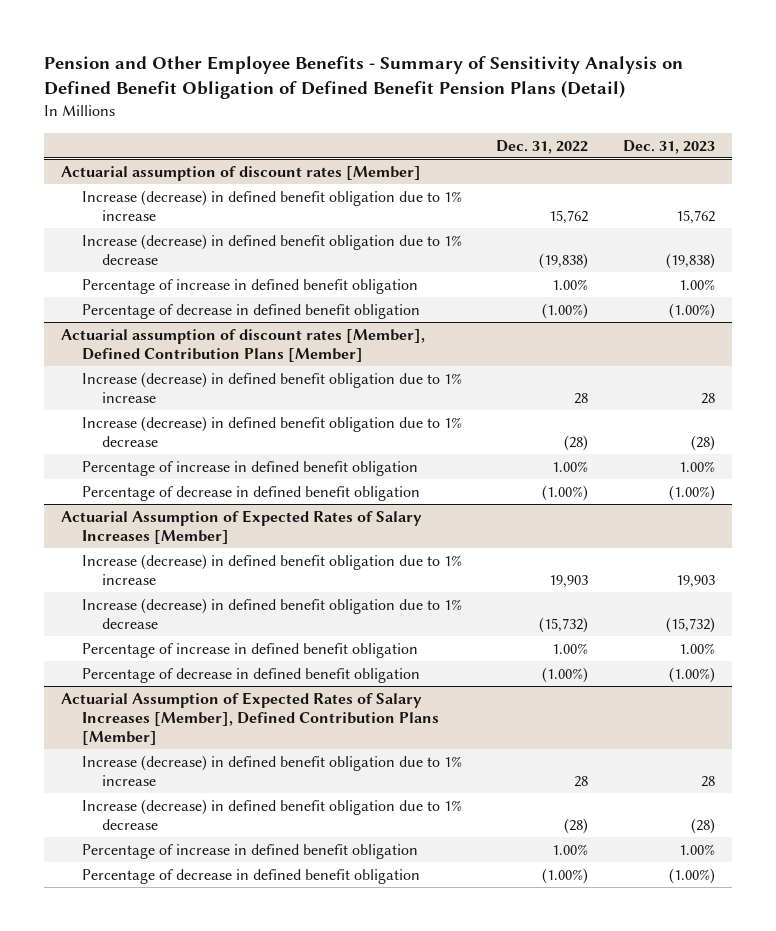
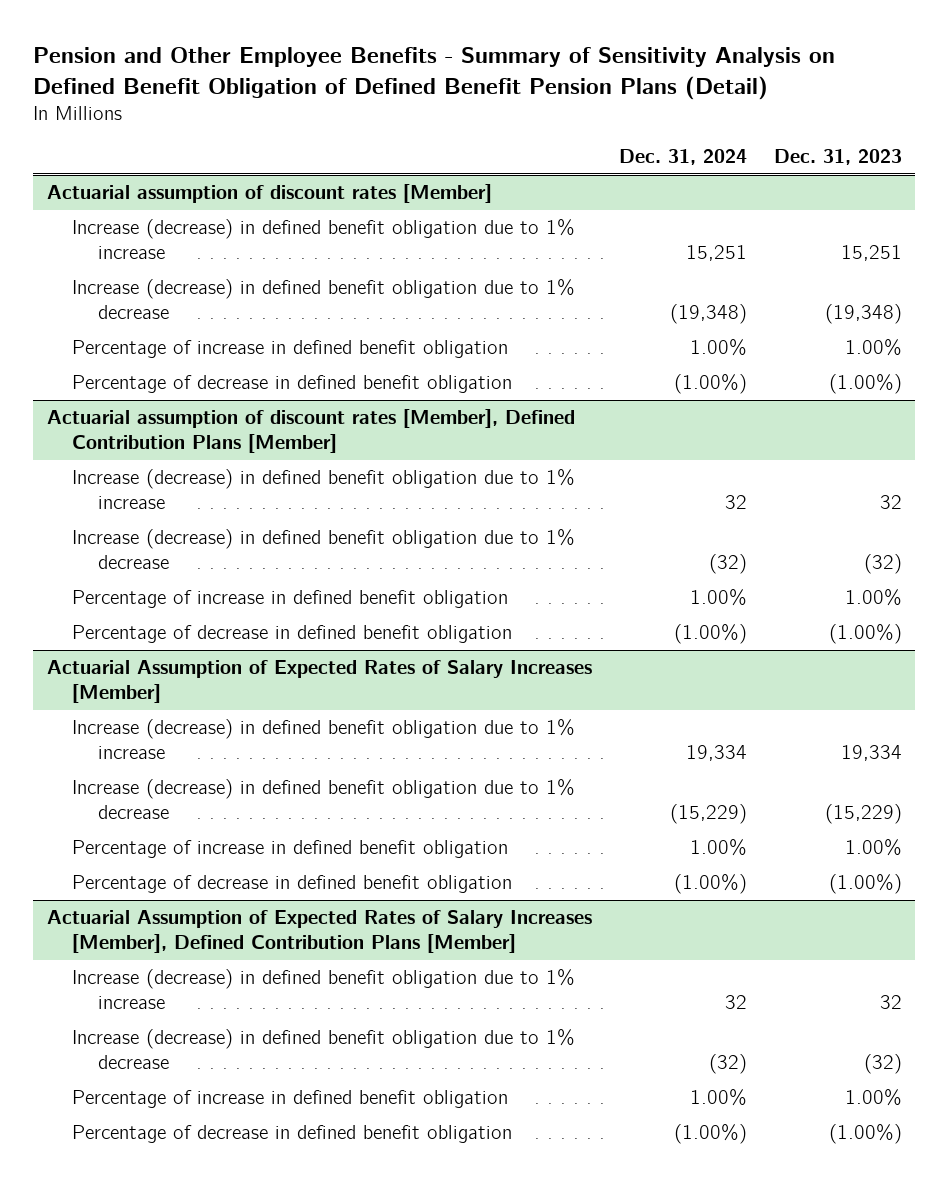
- | Dec. 31, 2022 | Dec. 31, 2023
+ | Dec. 31, 2024 | Dec. 31, 2023
@ Actuarial assumption of discount rates [Member]
- Increase (decrease) in defined benefit obligation due to 1% increase | 15,762 | 15,762
- Increase (decrease) in defined benefit obligation due to 1% decrease | (19,838) | (19,838)
+ Increase (decrease) in defined benefit obligation due to 1% increase | 15,251 | 15,251
+ Increase (decrease) in defined benefit obligation due to 1% decrease | (19,348) | (19,348)
@ Actuarial assumption of discount rates [Member], Defined Contribution Plans [Member]
- Increase (decrease) in defined benefit obligation due to 1% increase | 28 | 28
- Increase (decrease) in defined benefit obligation due to 1% decrease | (28) | (28)
+ Increase (decrease) in defined benefit obligation due to 1% increase | 32 | 32
+ Increase (decrease) in defined benefit obligation due to 1% decrease | (32) | (32)
@ Actuarial Assumption of Expected Rates of Salary Increases [Member]
- Increase (decrease) in defined benefit obligation due to 1% increase | 19,903 | 19,903
- Increase (decrease) in defined benefit obligation due to 1% decrease | (15,732) | (15,732)
+ Increase (decrease) in defined benefit obligation due to 1% increase | 19,334 | 19,334
+ Increase (decrease) in defined benefit obligation due to 1% decrease | (15,229) | (15,229)
@ Actuarial Assumption of Expected Rates of Salary Increases [Member], Defined Contribution Plans [Member]
- Increase (decrease) in defined benefit obligation due to 1% increase | 28 | 28
- Increase (decrease) in defined benefit obligation due to 1% decrease | (28) | (28)
+ Increase (decrease) in defined benefit obligation due to 1% increase | 32 | 32
+ Increase (decrease) in defined benefit obligation due to 1% decrease | (32) | (32)

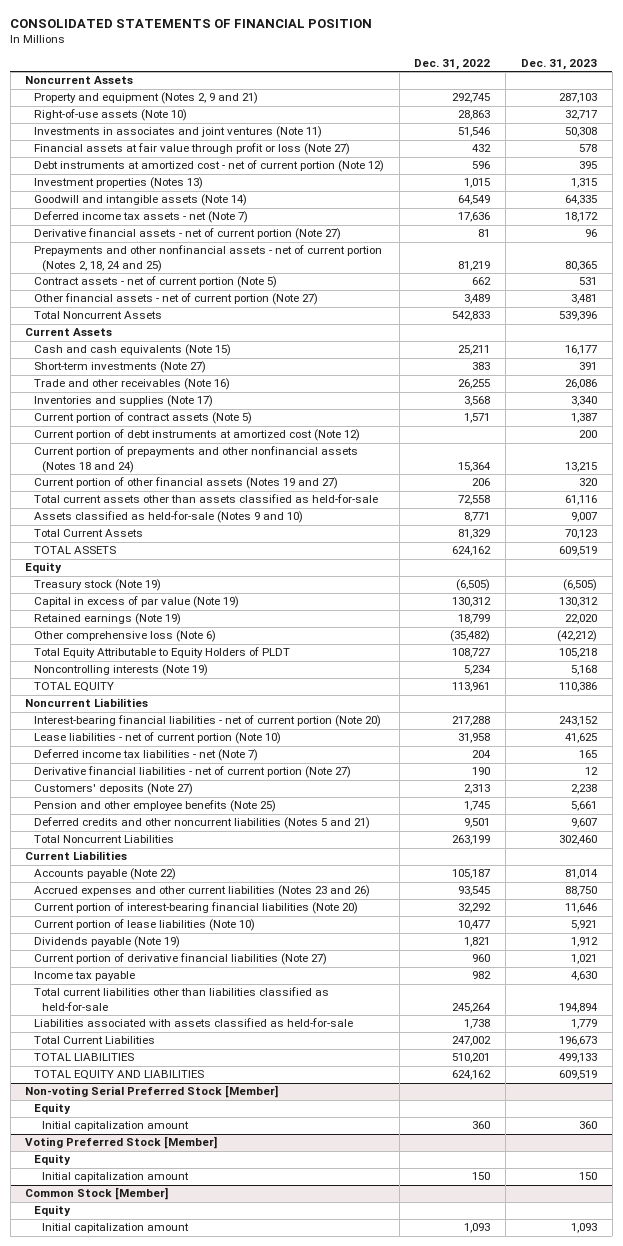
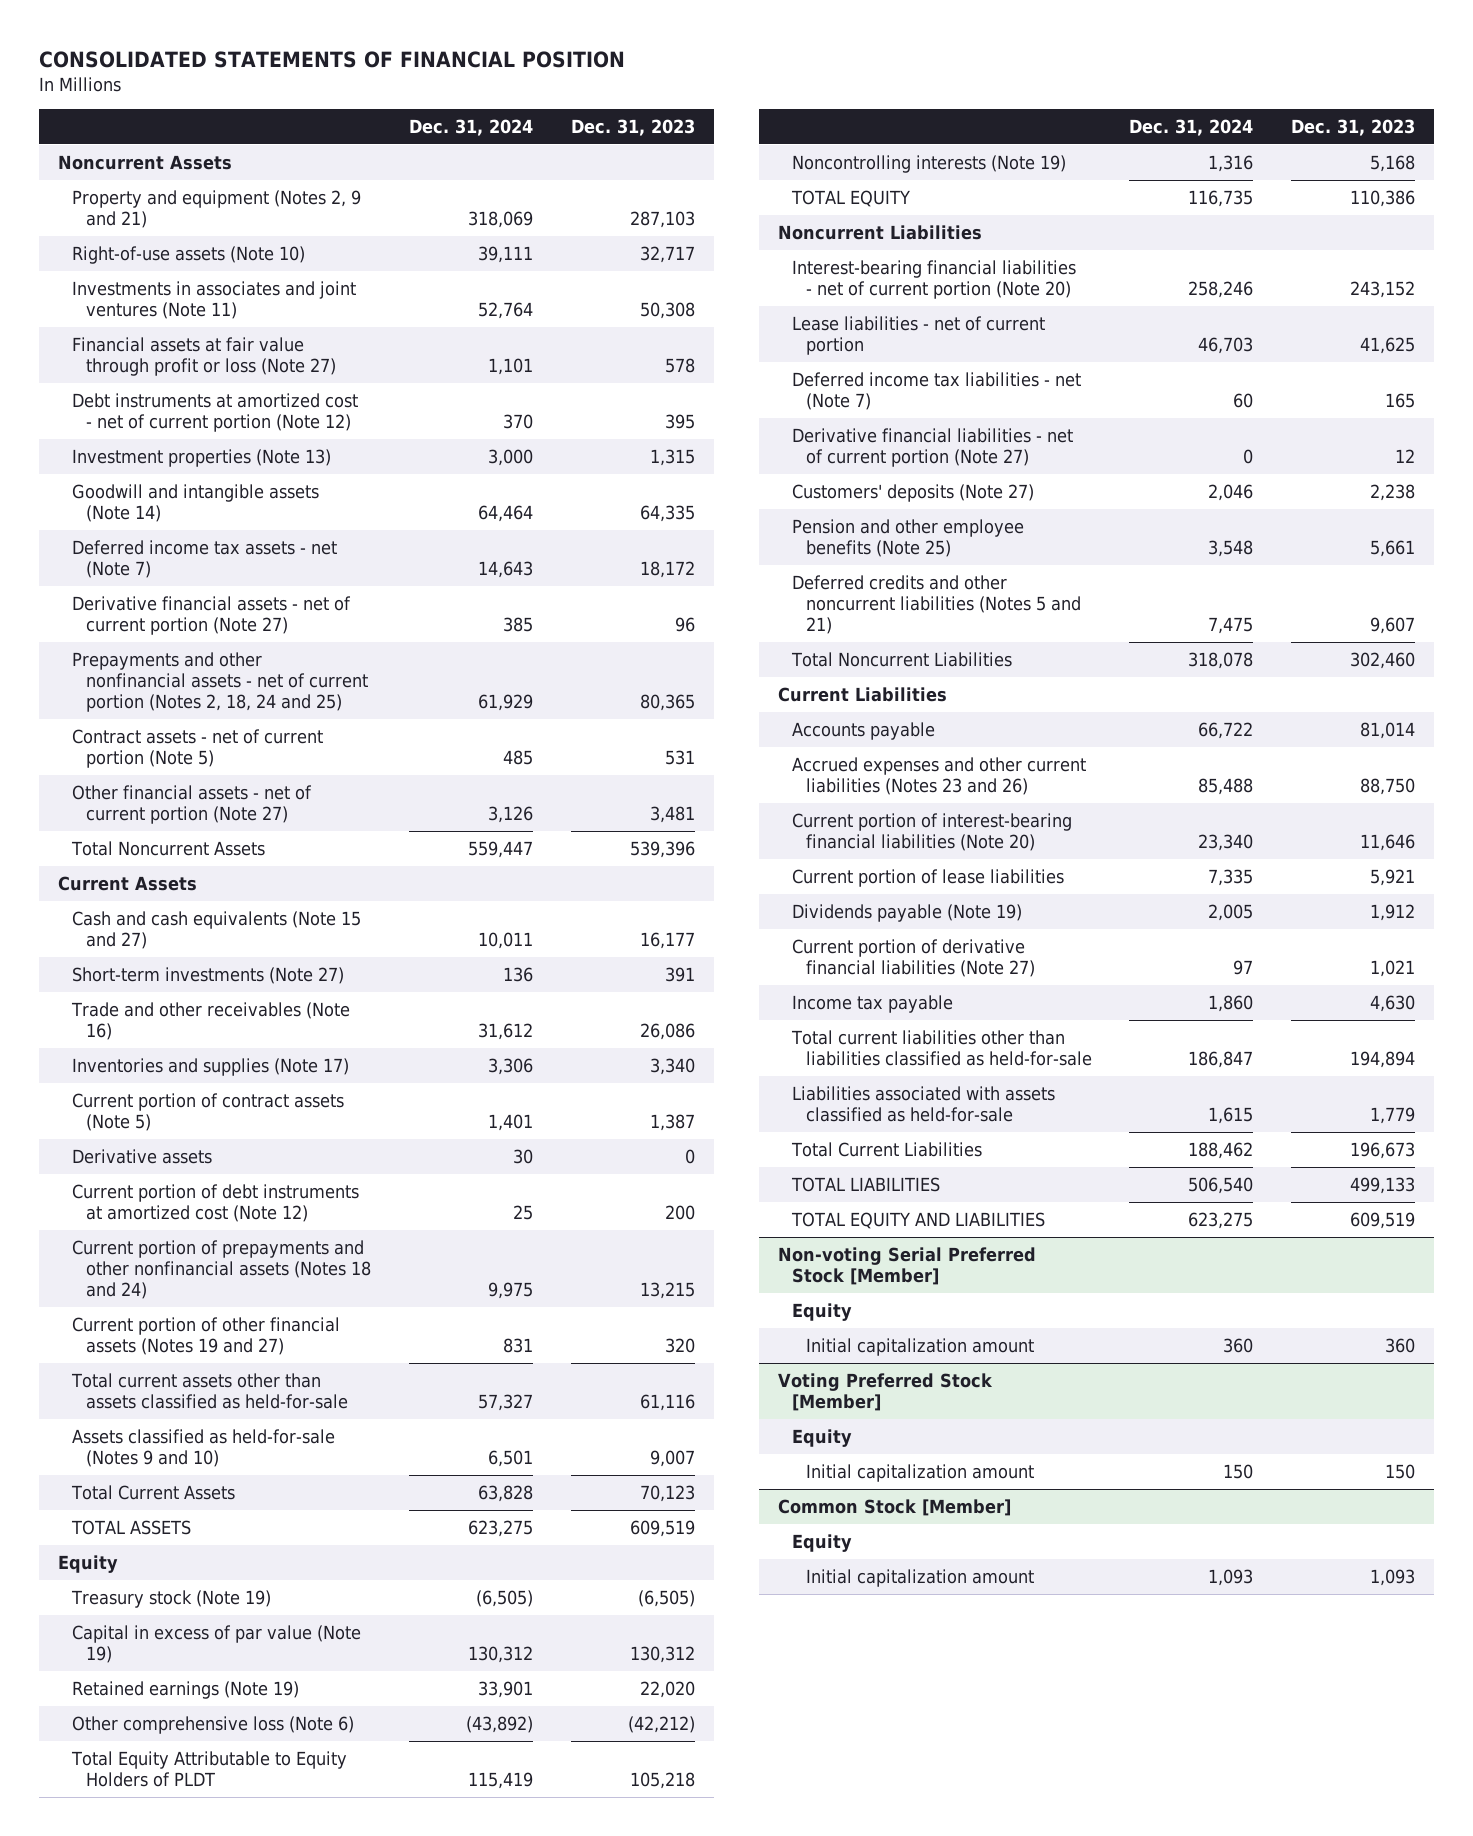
- | Dec. 31, 2022 | Dec. 31, 2023
+ | Dec. 31, 2024 | Dec. 31, 2023
- Investment properties (Notes 13) | 1,015 | 1,315
+ Investment properties (Note 13) | 3,000 | 1,315
- Cash and cash equivalents (Note 15) | 25,211 | 16,177
+ Cash and cash equivalents (Note 15 and 27) | 10,011 | 16,177
+ Derivative assets | 30 | 0
- Lease liabilities - net of current portion (Note 10) | 31,958 | 41,625
+ Lease liabilities - net of current portion | 46,703 | 41,625
- Accounts payable (Note 22) | 105,187 | 81,014
+ Accounts payable | 66,722 | 81,014
- Current portion of lease liabilities (Note 10) | 10,477 | 5,921
+ Current portion of lease liabilities | 7,335 | 5,921

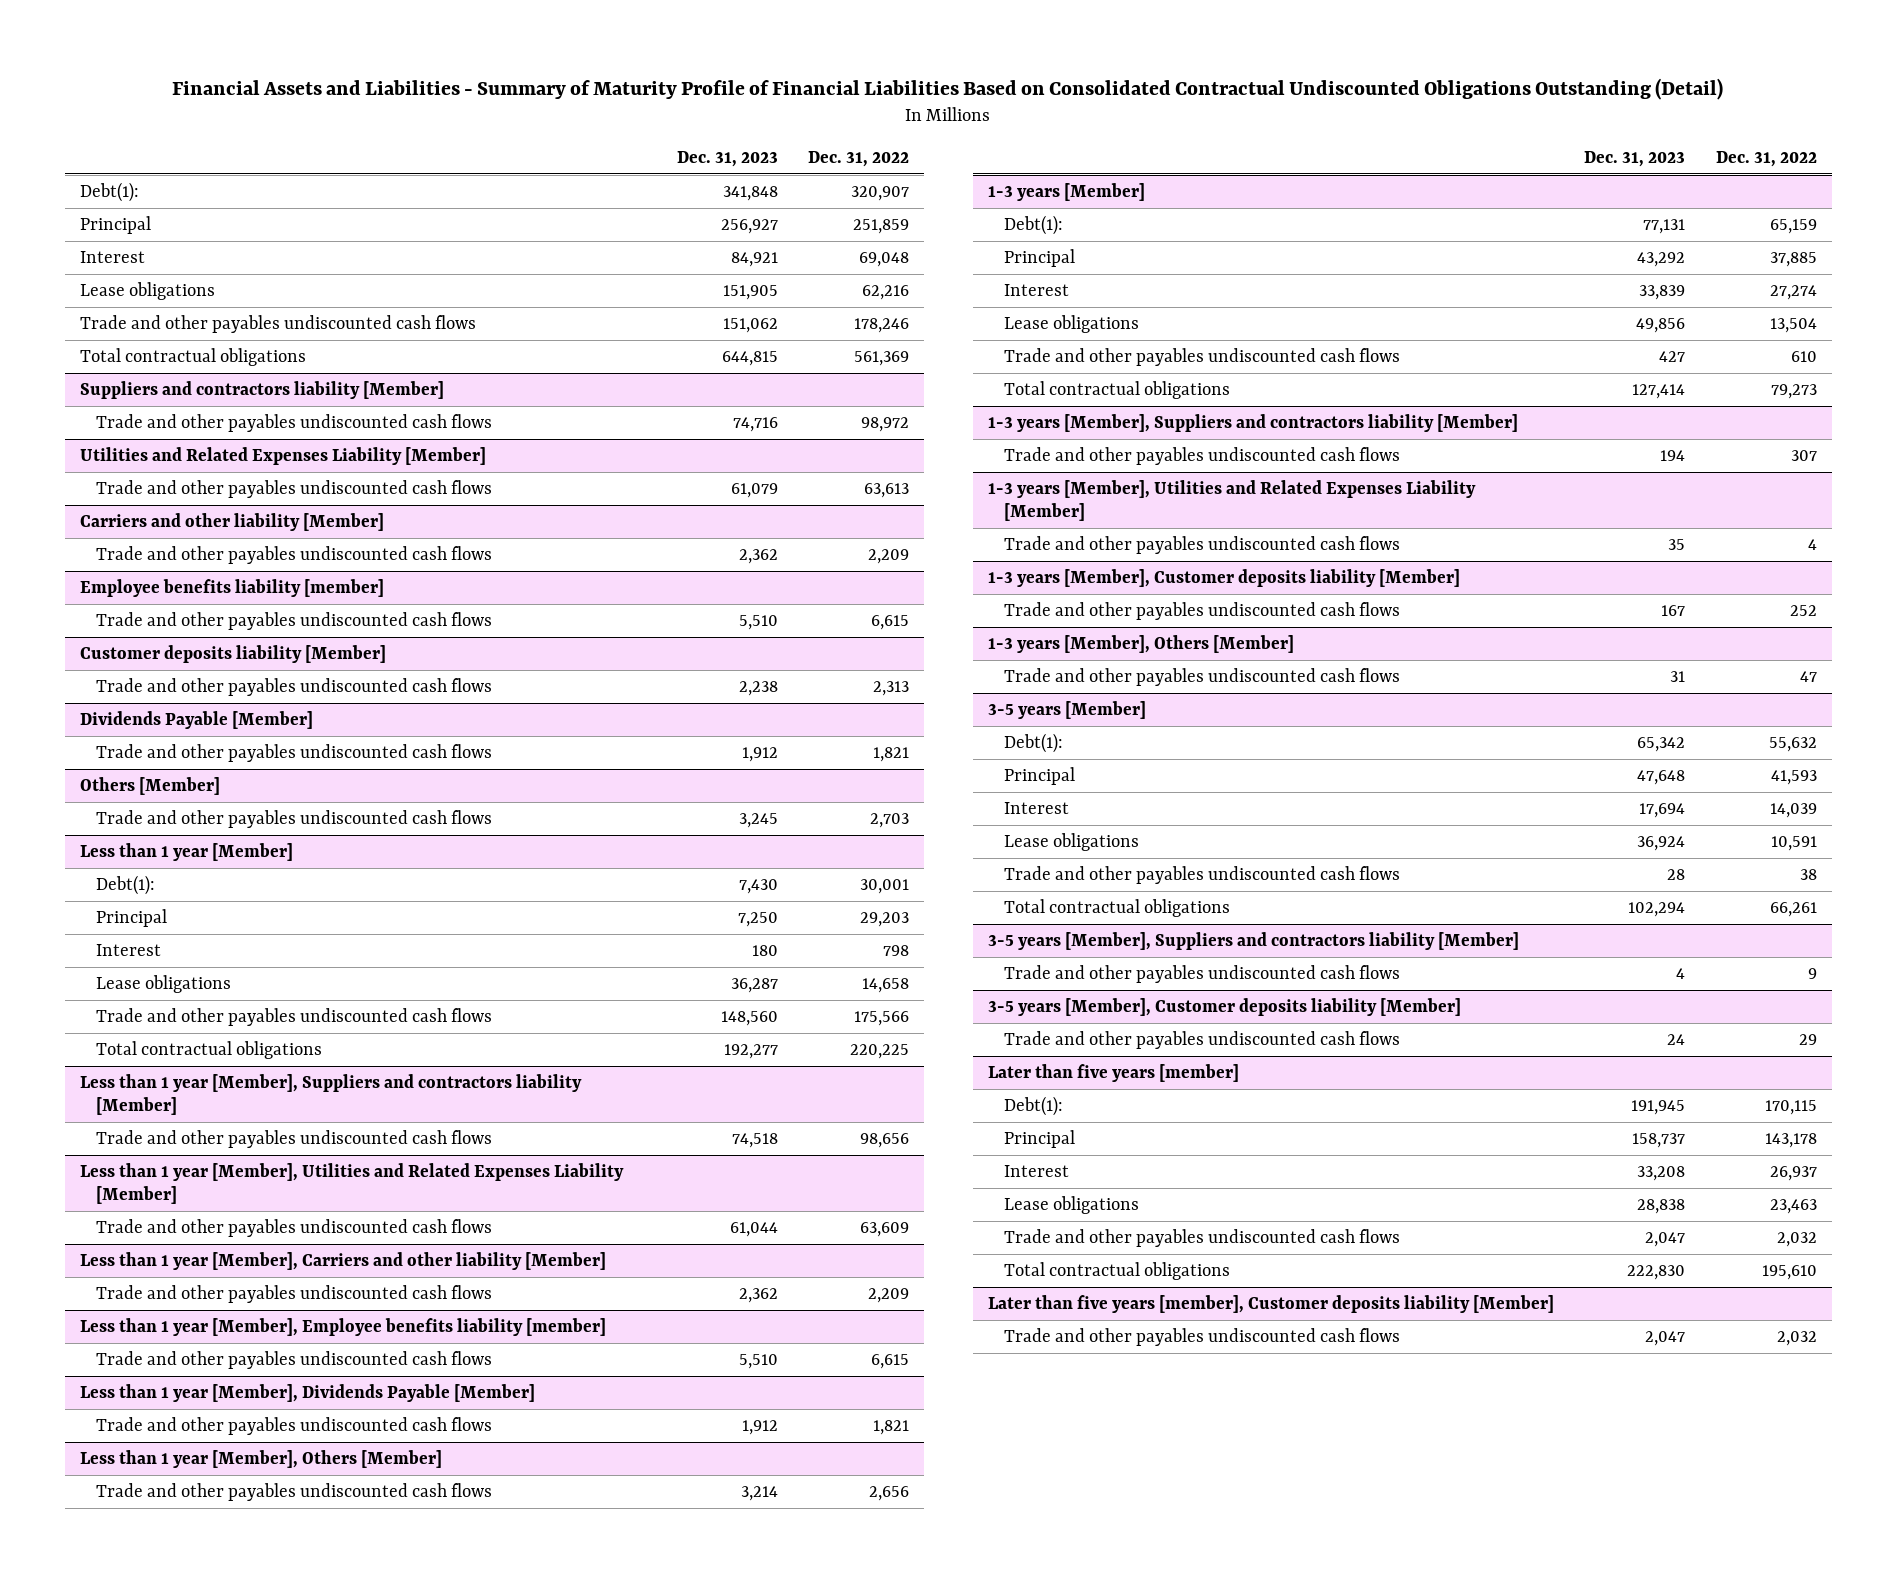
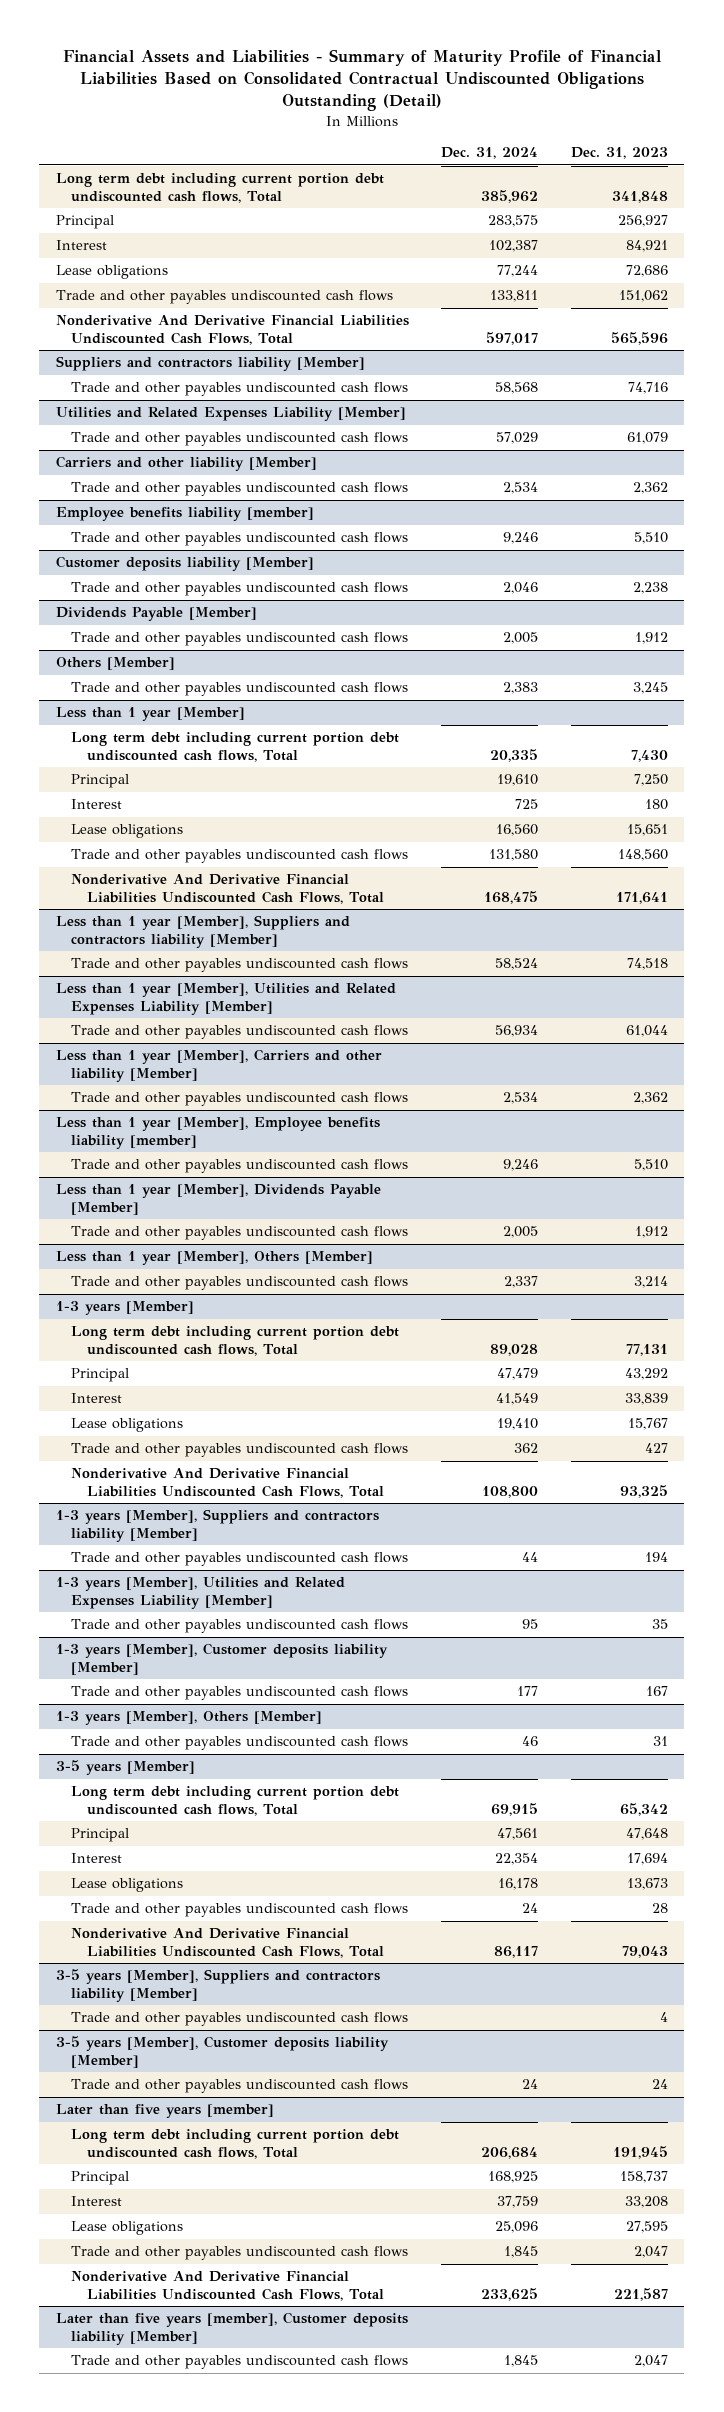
- | Dec. 31, 2023 | Dec. 31, 2022
+ | Dec. 31, 2024 | Dec. 31, 2023
- Debt(1): | 341,848 | 320,907
+ Long term debt including current portion debt undiscounted cash flows, Total | 385,962 | 341,848
- Lease obligations | 151,905 | 62,216
+ Lease obligations | 77,244 | 72,686
- Total contractual obligations | 644,815 | 561,369
+ Nonderivative And Derivative Financial Liabilities Undiscounted Cash Flows, Total | 597,017 | 565,596
@ Less than 1 year [Member]
- Debt(1): | 7,430 | 30,001
+ Long term debt including current portion debt undiscounted cash flows, Total | 20,335 | 7,430
- Lease obligations | 36,287 | 14,658
+ Lease obligations | 16,560 | 15,651
- Total contractual obligations | 192,277 | 220,225
+ Nonderivative And Derivative Financial Liabilities Undiscounted Cash Flows, Total | 168,475 | 171,641
@ 1-3 years [Member]
- Debt(1): | 77,131 | 65,159
+ Long term debt including current portion debt undiscounted cash flows, Total | 89,028 | 77,131
- Lease obligations | 49,856 | 13,504
+ Lease obligations | 19,410 | 15,767
- Total contractual obligations | 127,414 | 79,273
+ Nonderivative And Derivative Financial Liabilities Undiscounted Cash Flows, Total | 108,800 | 93,325
@ 3-5 years [Member]
- Debt(1): | 65,342 | 55,632
+ Long term debt including current portion debt undiscounted cash flows, Total | 69,915 | 65,342
- Lease obligations | 36,924 | 10,591
+ Lease obligations | 16,178 | 13,673
- Total contractual obligations | 102,294 | 66,261
+ Nonderivative And Derivative Financial Liabilities Undiscounted Cash Flows, Total | 86,117 | 79,043
@ Later than five years [member]
- Debt(1): | 191,945 | 170,115
+ Long term debt including current portion debt undiscounted cash flows, Total | 206,684 | 191,945
- Lease obligations | 28,838 | 23,463
+ Lease obligations | 25,096 | 27,595
- Total contractual obligations | 222,830 | 195,610
+ Nonderivative And Derivative Financial Liabilities Undiscounted Cash Flows, Total | 233,625 | 221,587

